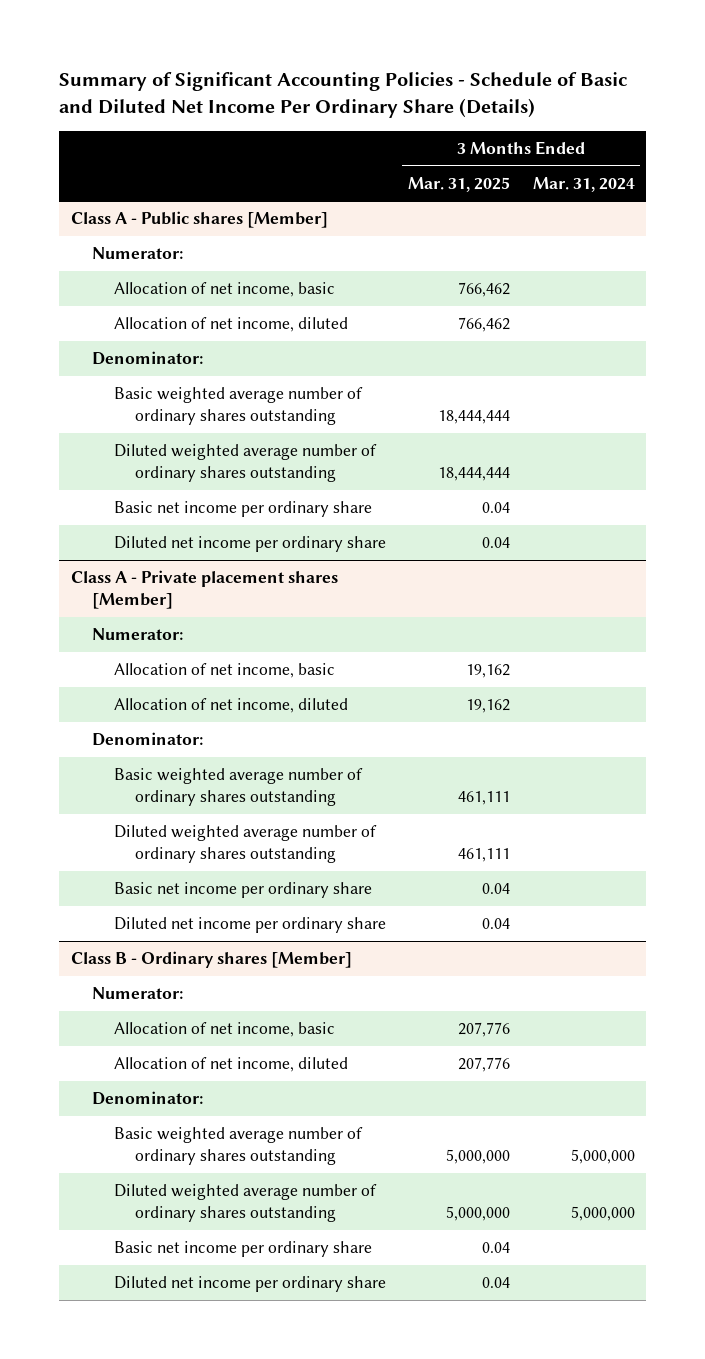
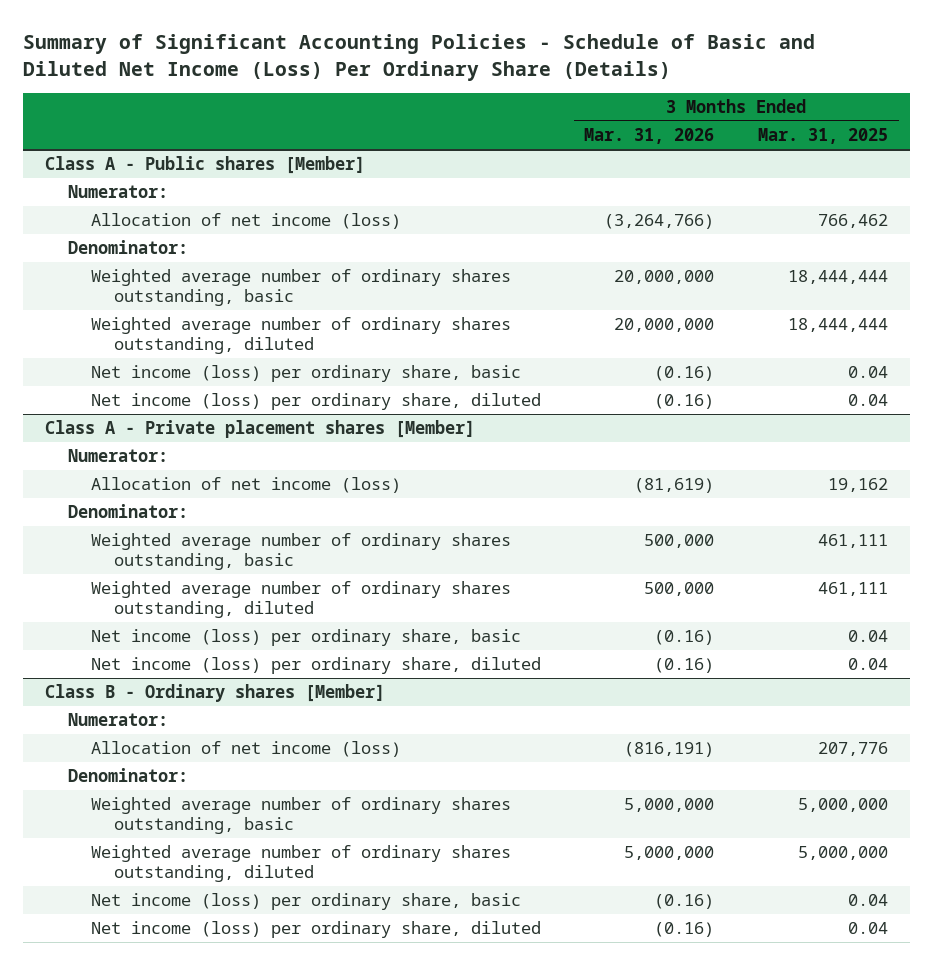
- Summary of Significant Accounting Policies - Schedule of Basic and Diluted Net Income Per Ordinary Share (Details)
+ Summary of Significant Accounting Policies - Schedule of Basic and Diluted Net Income (Loss) Per Ordinary Share (Details)
- | 3 Months Ended Mar. 31, 2025 | 3 Months Ended Mar. 31, 2024
+ | 3 Months Ended Mar. 31, 2026 | 3 Months Ended Mar. 31, 2025
@ Class A - Public shares [Member]
- Allocation of net income, basic | 766,462 |
- Allocation of net income, diluted | 766,462 |
+ Allocation of net income (loss) | (3,264,766) | 766,462
- Basic weighted average number of ordinary shares outstanding | 18,444,444 |
- Diluted weighted average number of ordinary shares outstanding | 18,444,444 |
- Basic net income per ordinary share | 0.04 |
- Diluted net income per ordinary share | 0.04 |
+ Weighted average number of ordinary shares outstanding, basic | 20,000,000 | 18,444,444
+ Weighted average number of ordinary shares outstanding, diluted | 20,000,000 | 18,444,444
+ Net income (loss) per ordinary share, basic | (0.16) | 0.04
+ Net income (loss) per ordinary share, diluted | (0.16) | 0.04
@ Class A - Private placement shares [Member]
- Allocation of net income, basic | 19,162 |
- Allocation of net income, diluted | 19,162 |
+ Allocation of net income (loss) | (81,619) | 19,162
- Basic weighted average number of ordinary shares outstanding | 461,111 |
- Diluted weighted average number of ordinary shares outstanding | 461,111 |
- Basic net income per ordinary share | 0.04 |
- Diluted net income per ordinary share | 0.04 |
+ Weighted average number of ordinary shares outstanding, basic | 500,000 | 461,111
+ Weighted average number of ordinary shares outstanding, diluted | 500,000 | 461,111
+ Net income (loss) per ordinary share, basic | (0.16) | 0.04
+ Net income (loss) per ordinary share, diluted | (0.16) | 0.04
@ Class B - Ordinary shares [Member]
- Allocation of net income, basic | 207,776 |
- Allocation of net income, diluted | 207,776 |
+ Allocation of net income (loss) | (816,191) | 207,776
- Basic weighted average number of ordinary shares outstanding | 5,000,000 | 5,000,000
- Diluted weighted average number of ordinary shares outstanding | 5,000,000 | 5,000,000
- Basic net income per ordinary share | 0.04 |
- Diluted net income per ordinary share | 0.04 |
+ Weighted average number of ordinary shares outstanding, basic | 5,000,000 | 5,000,000
+ Weighted average number of ordinary shares outstanding, diluted | 5,000,000 | 5,000,000
+ Net income (loss) per ordinary share, basic | (0.16) | 0.04
+ Net income (loss) per ordinary share, diluted | (0.16) | 0.04

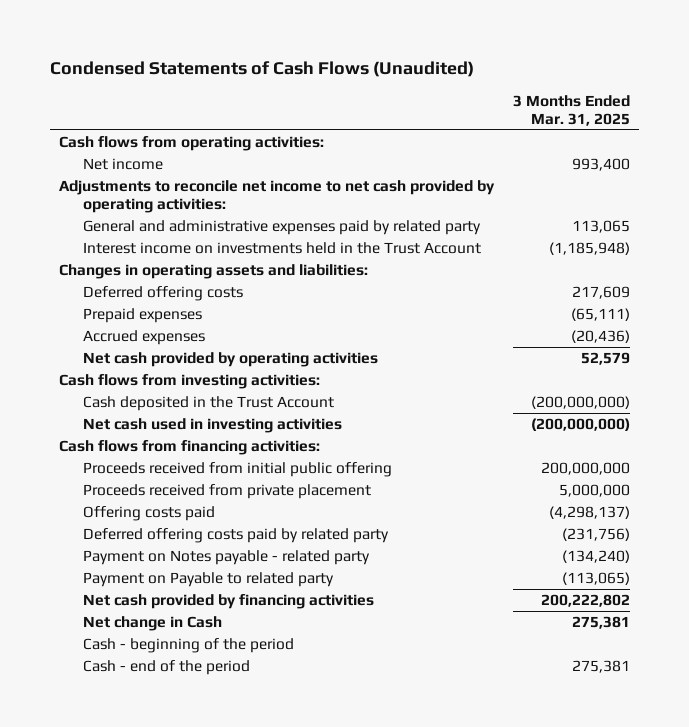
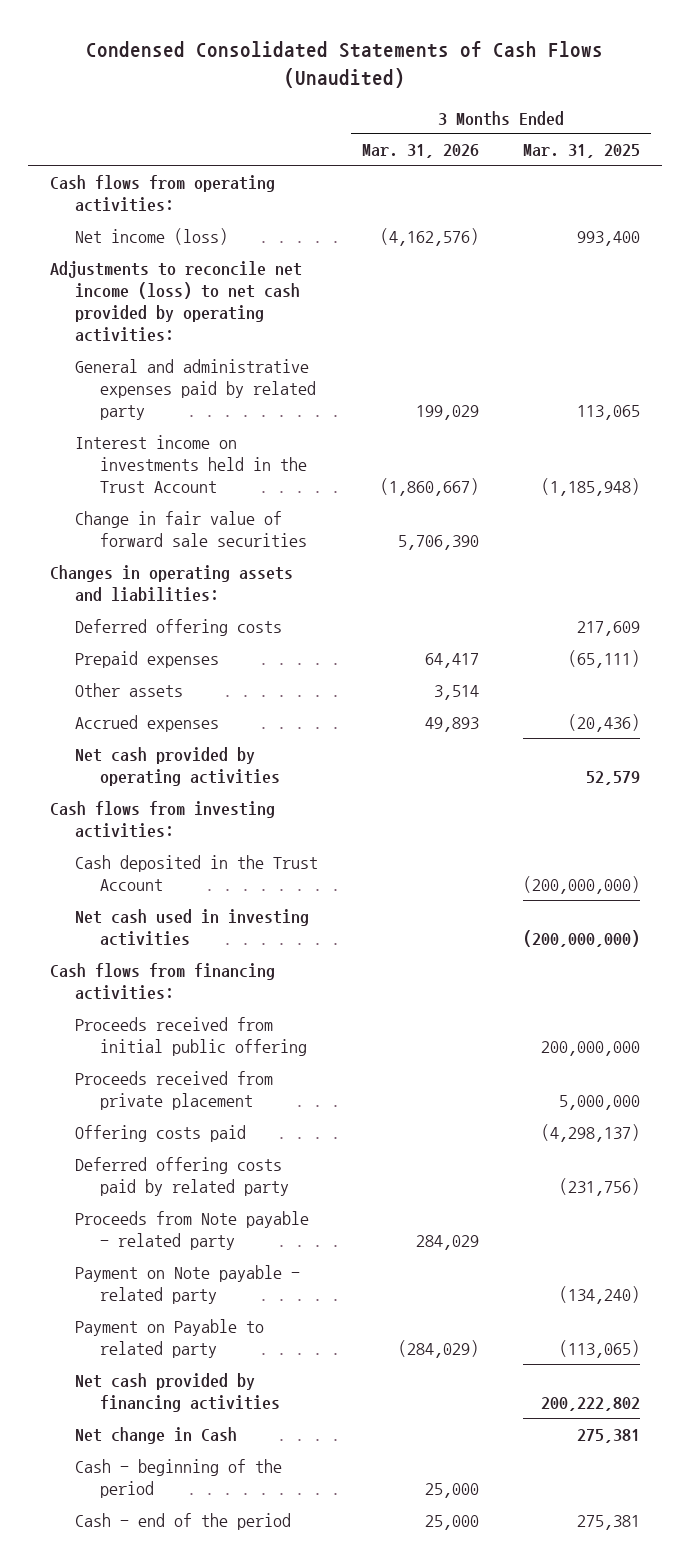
- Condensed Statements of Cash Flows (Unaudited)
+ Condensed Consolidated Statements of Cash Flows (Unaudited)
- | 3 Months Ended Mar. 31, 2025
+ | 3 Months Ended Mar. 31, 2026 | 3 Months Ended Mar. 31, 2025
- Net income | 993,400
- Adjustments to reconcile net income to net cash provided by operating activities:
+ Net income (loss) | (4,162,576) | 993,400
+ Adjustments to reconcile net income (loss) to net cash provided by operating activities:
+ Change in fair value of forward sale securities | 5,706,390 |
+ Other assets | 3,514 |
- Payment on Notes payable - related party | (134,240)
+ Proceeds from Note payable - related party | 284,029 |
+ Payment on Note payable - related party | | (134,240)

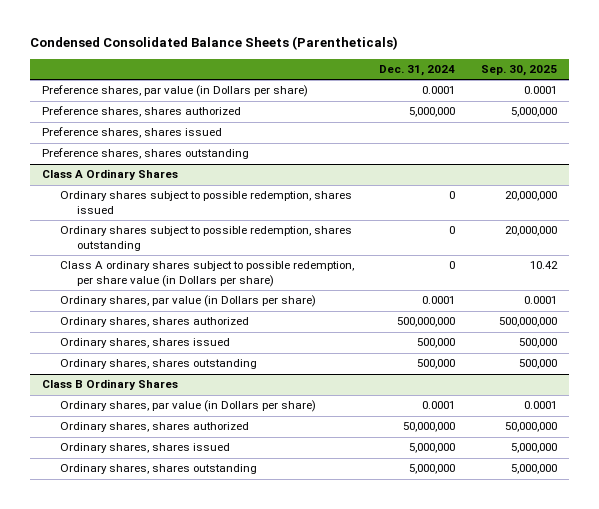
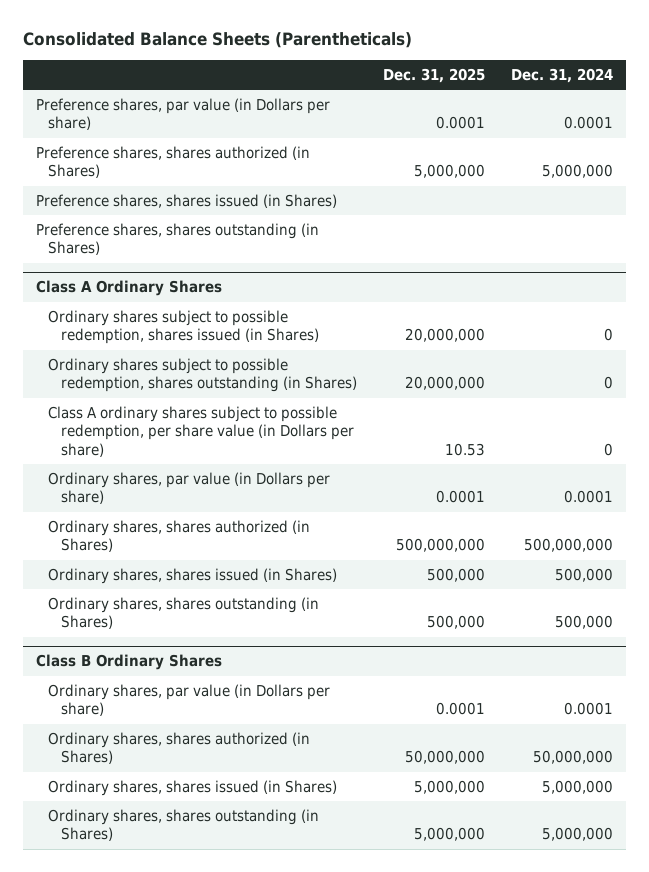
- Condensed Consolidated Balance Sheets (Parentheticals)
+ Consolidated Balance Sheets (Parentheticals)
- | Dec. 31, 2024 | Sep. 30, 2025
+ | Dec. 31, 2025 | Dec. 31, 2024
- Preference shares, shares authorized | 5,000,000 | 5,000,000
- Preference shares, shares issued
- Preference shares, shares outstanding
+ Preference shares, shares authorized (in Shares) | 5,000,000 | 5,000,000
+ Preference shares, shares issued (in Shares)
+ Preference shares, shares outstanding (in Shares)
@ Class A Ordinary Shares
- Ordinary shares subject to possible redemption, shares issued | 0 | 20,000,000
- Ordinary shares subject to possible redemption, shares outstanding | 0 | 20,000,000
+ Ordinary shares subject to possible redemption, shares issued (in Shares) | 20,000,000 | 0
+ Ordinary shares subject to possible redemption, shares outstanding (in Shares) | 20,000,000 | 0
- Ordinary shares, shares authorized | 500,000,000 | 500,000,000
- Ordinary shares, shares issued | 500,000 | 500,000
- Ordinary shares, shares outstanding | 500,000 | 500,000
+ Ordinary shares, shares authorized (in Shares) | 500,000,000 | 500,000,000
+ Ordinary shares, shares issued (in Shares) | 500,000 | 500,000
+ Ordinary shares, shares outstanding (in Shares) | 500,000 | 500,000
@ Class B Ordinary Shares
- Ordinary shares, shares authorized | 50,000,000 | 50,000,000
- Ordinary shares, shares issued | 5,000,000 | 5,000,000
- Ordinary shares, shares outstanding | 5,000,000 | 5,000,000
+ Ordinary shares, shares authorized (in Shares) | 50,000,000 | 50,000,000
+ Ordinary shares, shares issued (in Shares) | 5,000,000 | 5,000,000
+ Ordinary shares, shares outstanding (in Shares) | 5,000,000 | 5,000,000

